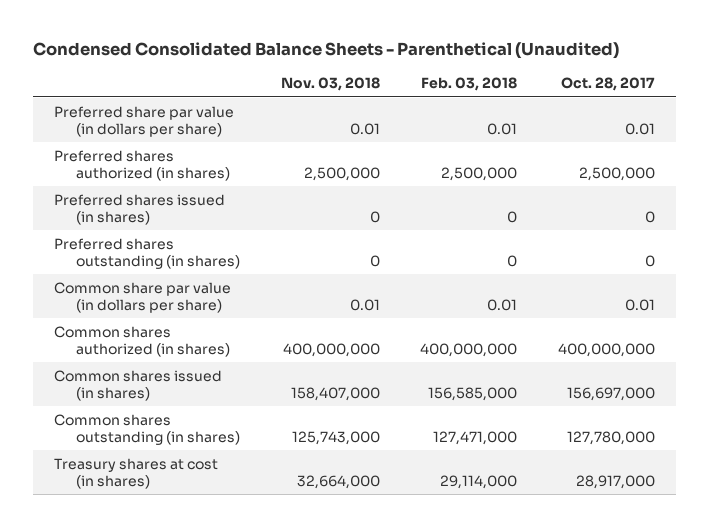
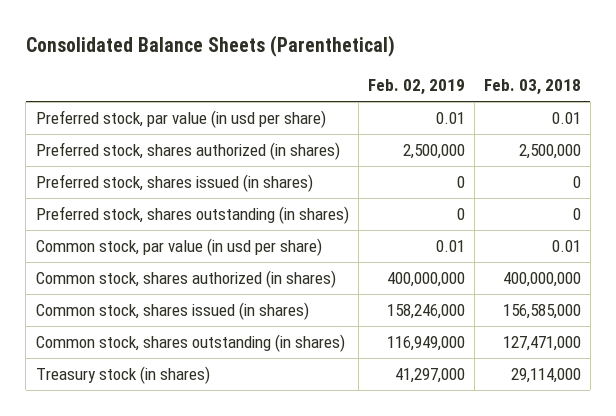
- Condensed Consolidated Balance Sheets - Parenthetical (Unaudited)
+ Consolidated Balance Sheets (Parenthetical)
- | Nov. 03, 2018 | Feb. 03, 2018 | Oct. 28, 2017
+ | Feb. 02, 2019 | Feb. 03, 2018
- Preferred share par value (in dollars per share) | 0.01 | 0.01 | 0.01
- Preferred shares authorized (in shares) | 2,500,000 | 2,500,000 | 2,500,000
- Preferred shares issued (in shares) | 0 | 0 | 0
- Preferred shares outstanding (in shares) | 0 | 0 | 0
- Common share par value (in dollars per share) | 0.01 | 0.01 | 0.01
- Common shares authorized (in shares) | 400,000,000 | 400,000,000 | 400,000,000
- Common shares issued (in shares) | 158,407,000 | 156,585,000 | 156,697,000
- Common shares outstanding (in shares) | 125,743,000 | 127,471,000 | 127,780,000
- Treasury shares at cost (in shares) | 32,664,000 | 29,114,000 | 28,917,000
+ Preferred stock, par value (in usd per share) | 0.01 | 0.01
+ Preferred stock, shares authorized (in shares) | 2,500,000 | 2,500,000
+ Preferred stock, shares issued (in shares) | 0 | 0
+ Preferred stock, shares outstanding (in shares) | 0 | 0
+ Common stock, par value (in usd per share) | 0.01 | 0.01
+ Common stock, shares authorized (in shares) | 400,000,000 | 400,000,000
+ Common stock, shares issued (in shares) | 158,246,000 | 156,585,000
+ Common stock, shares outstanding (in shares) | 116,949,000 | 127,471,000
+ Treasury stock (in shares) | 41,297,000 | 29,114,000

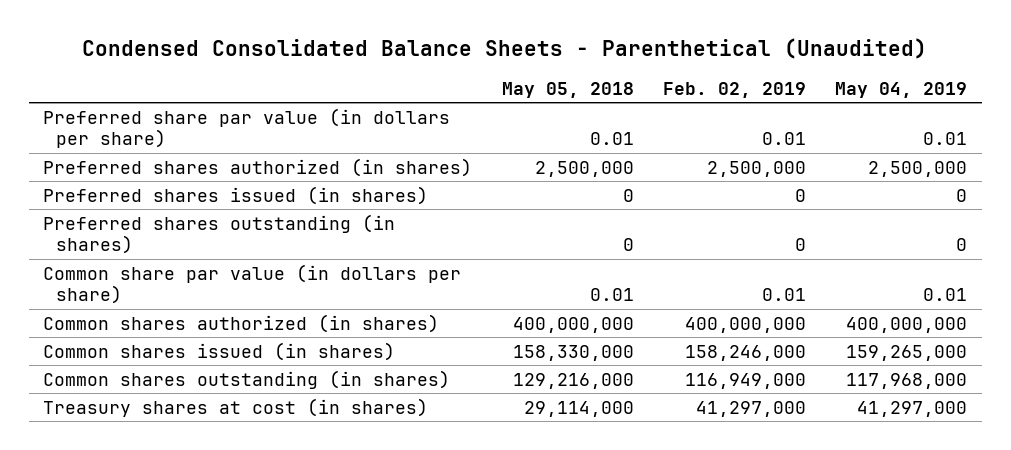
- Consolidated Balance Sheets (Parenthetical)
+ Condensed Consolidated Balance Sheets - Parenthetical (Unaudited)
- | Feb. 02, 2019 | Feb. 03, 2018
+ | May 05, 2018 | Feb. 02, 2019 | May 04, 2019
- Preferred stock, par value (in usd per share) | 0.01 | 0.01
- Preferred stock, shares authorized (in shares) | 2,500,000 | 2,500,000
- Preferred stock, shares issued (in shares) | 0 | 0
- Preferred stock, shares outstanding (in shares) | 0 | 0
- Common stock, par value (in usd per share) | 0.01 | 0.01
- Common stock, shares authorized (in shares) | 400,000,000 | 400,000,000
- Common stock, shares issued (in shares) | 158,246,000 | 156,585,000
- Common stock, shares outstanding (in shares) | 116,949,000 | 127,471,000
- Treasury stock (in shares) | 41,297,000 | 29,114,000
+ Preferred share par value (in dollars per share) | 0.01 | 0.01 | 0.01
+ Preferred shares authorized (in shares) | 2,500,000 | 2,500,000 | 2,500,000
+ Preferred shares issued (in shares) | 0 | 0 | 0
+ Preferred shares outstanding (in shares) | 0 | 0 | 0
+ Common share par value (in dollars per share) | 0.01 | 0.01 | 0.01
+ Common shares authorized (in shares) | 400,000,000 | 400,000,000 | 400,000,000
+ Common shares issued (in shares) | 158,330,000 | 158,246,000 | 159,265,000
+ Common shares outstanding (in shares) | 129,216,000 | 116,949,000 | 117,968,000
+ Treasury shares at cost (in shares) | 29,114,000 | 41,297,000 | 41,297,000

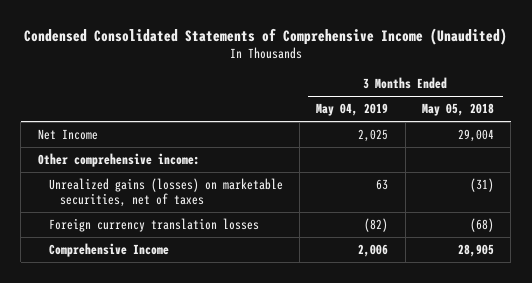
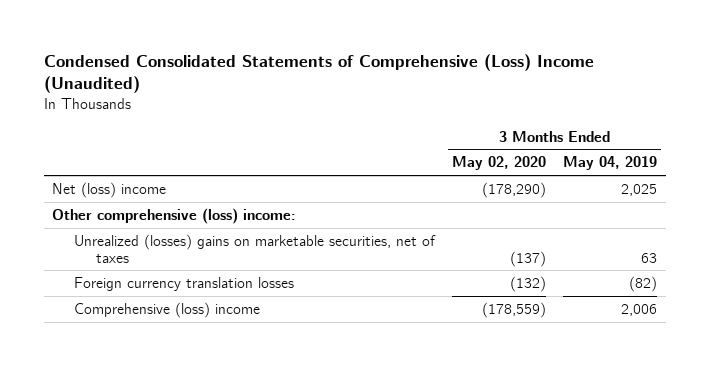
- Condensed Consolidated Statements of Comprehensive Income (Unaudited)
+ Condensed Consolidated Statements of Comprehensive (Loss) Income (Unaudited)
- | 3 Months Ended May 04, 2019 | 3 Months Ended May 05, 2018
+ | 3 Months Ended May 02, 2020 | 3 Months Ended May 04, 2019
- Net Income | 2,025 | 29,004
- Other comprehensive income:
- Unrealized gains (losses) on marketable securities, net of taxes | 63 | (31)
+ Net (loss) income | (178,290) | 2,025
+ Other comprehensive (loss) income:
+ Unrealized (losses) gains on marketable securities, net of taxes | (137) | 63
- Comprehensive Income | 2,006 | 28,905
+ Comprehensive (loss) income | (178,559) | 2,006

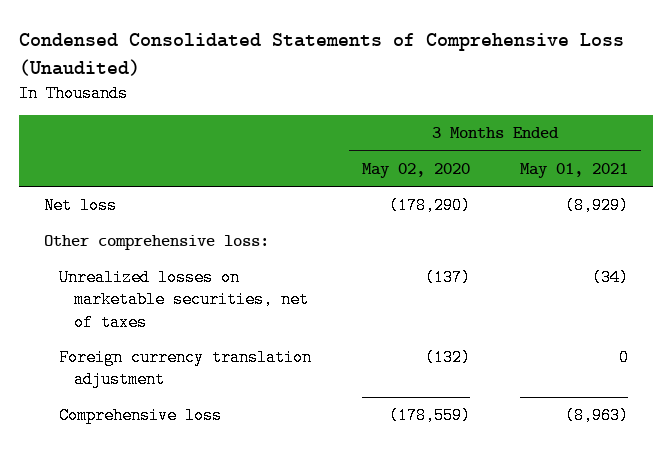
- Condensed Consolidated Statements of Comprehensive (Loss) Income (Unaudited)
+ Condensed Consolidated Statements of Comprehensive Loss (Unaudited)
- | 3 Months Ended May 02, 2020 | 3 Months Ended May 04, 2019
+ | 3 Months Ended May 02, 2020 | 3 Months Ended May 01, 2021
- Net (loss) income | (178,290) | 2,025
- Other comprehensive (loss) income:
- Unrealized (losses) gains on marketable securities, net of taxes | (137) | 63
- Foreign currency translation losses | (132) | (82)
- Comprehensive (loss) income | (178,559) | 2,006
+ Net loss | (178,290) | (8,929)
+ Other comprehensive loss:
+ Unrealized losses on marketable securities, net of taxes | (137) | (34)
+ Foreign currency translation adjustment | (132) | 0
+ Comprehensive loss | (178,559) | (8,963)

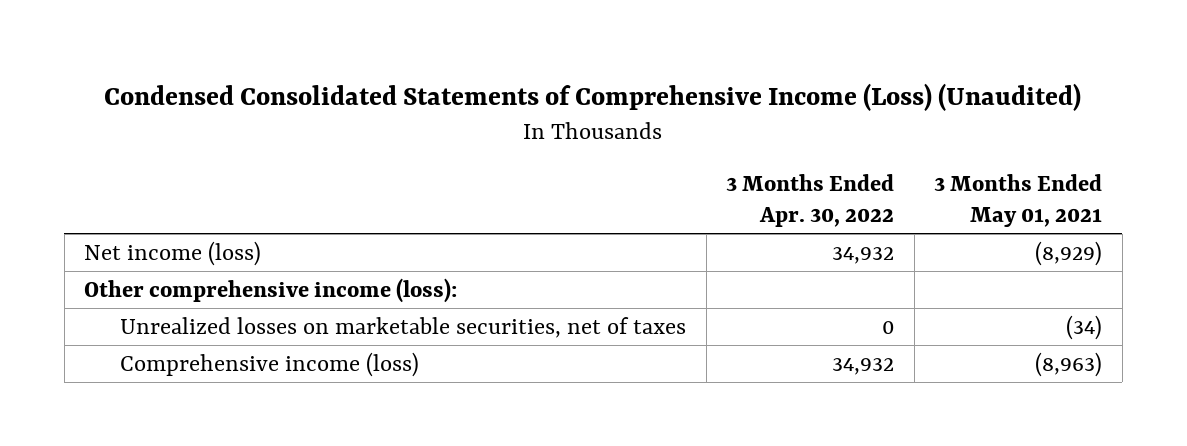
- Condensed Consolidated Statements of Comprehensive Loss (Unaudited)
+ Condensed Consolidated Statements of Comprehensive Income (Loss) (Unaudited)
- | 3 Months Ended May 02, 2020 | 3 Months Ended May 01, 2021
+ | 3 Months Ended Apr. 30, 2022 | 3 Months Ended May 01, 2021
- Net loss | (178,290) | (8,929)
- Other comprehensive loss:
+ Net income (loss) | 34,932 | (8,929)
+ Other comprehensive income (loss):
- Foreign currency translation adjustment | (132) | 0
- Comprehensive loss | (178,559) | (8,963)
+ Comprehensive income (loss) | 34,932 | (8,963)

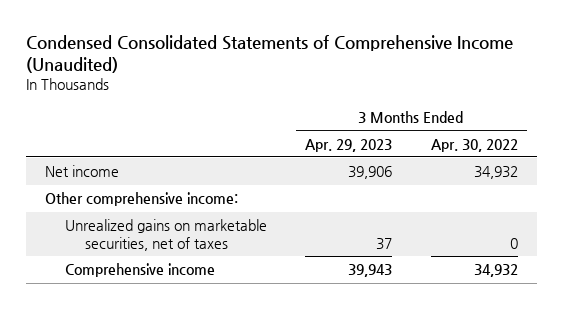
- Condensed Consolidated Statements of Comprehensive Income (Loss) (Unaudited)
+ Condensed Consolidated Statements of Comprehensive Income (Unaudited)
- | 3 Months Ended Apr. 30, 2022 | 3 Months Ended May 01, 2021
+ | 3 Months Ended Apr. 29, 2023 | 3 Months Ended Apr. 30, 2022
- Net income (loss) | 34,932 | (8,929)
- Other comprehensive income (loss):
- Unrealized losses on marketable securities, net of taxes | 0 | (34)
- Comprehensive income (loss) | 34,932 | (8,963)
+ Net income | 39,906 | 34,932
+ Other comprehensive income:
+ Unrealized gains on marketable securities, net of taxes | 37 | 0
+ Comprehensive income | 39,943 | 34,932

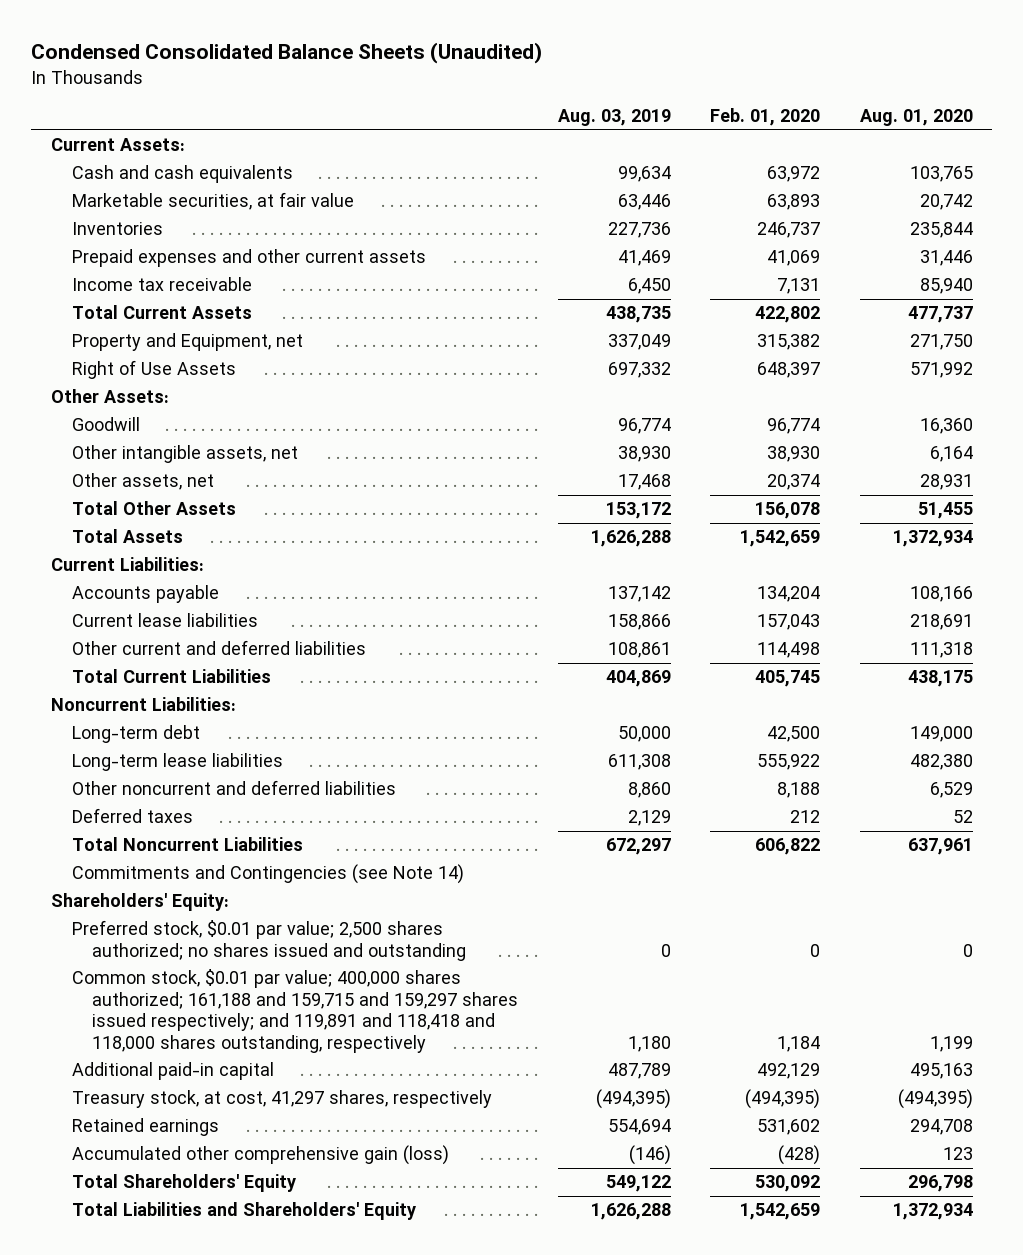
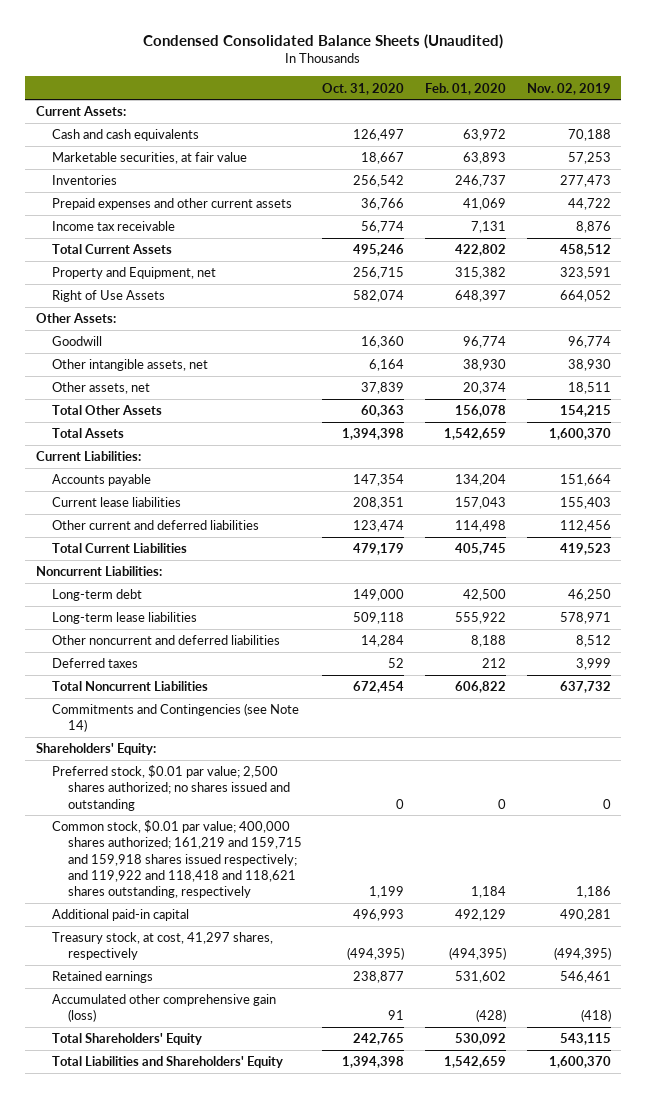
- | Aug. 03, 2019 | Feb. 01, 2020 | Aug. 01, 2020
+ | Oct. 31, 2020 | Feb. 01, 2020 | Nov. 02, 2019
- Common stock, $0.01 par value; 400,000 shares authorized; 161,188 and 159,715 and 159,297 shares issued respectively; and 119,891 and 118,418 and 118,000 shares outstanding, respectively | 1,180 | 1,184 | 1,199
+ Common stock, $0.01 par value; 400,000 shares authorized; 161,219 and 159,715 and 159,918 shares issued respectively; and 119,922 and 118,418 and 118,621 shares outstanding, respectively | 1,199 | 1,184 | 1,186

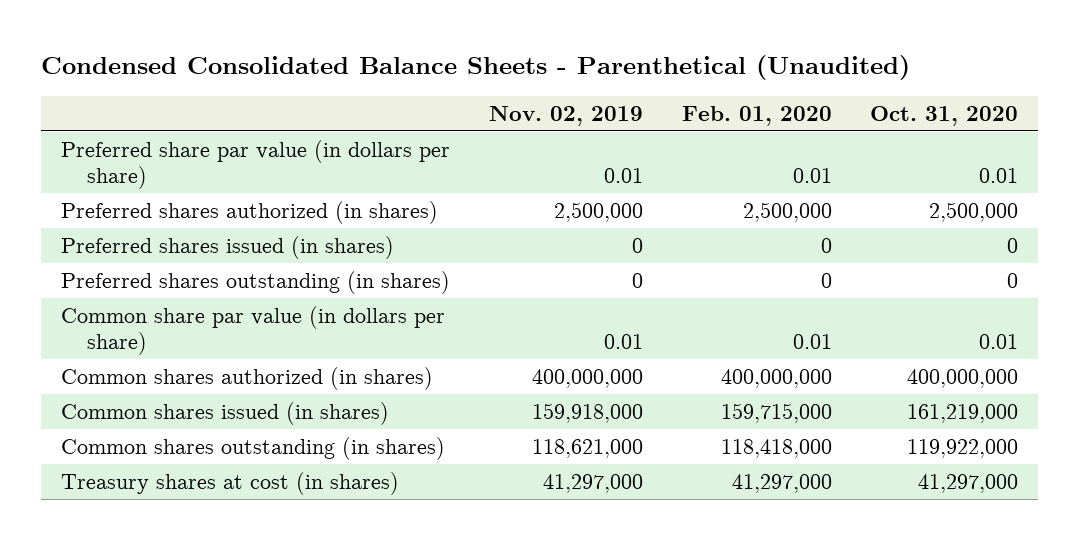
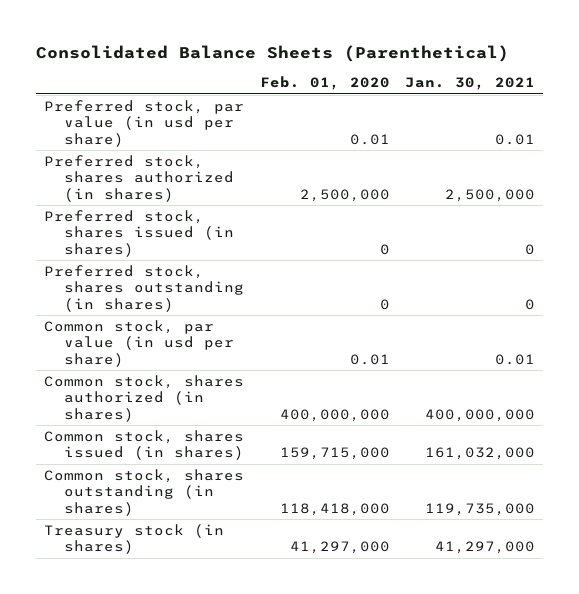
- Condensed Consolidated Balance Sheets - Parenthetical (Unaudited)
+ Consolidated Balance Sheets (Parenthetical)
- | Nov. 02, 2019 | Feb. 01, 2020 | Oct. 31, 2020
+ | Feb. 01, 2020 | Jan. 30, 2021
- Preferred share par value (in dollars per share) | 0.01 | 0.01 | 0.01
- Preferred shares authorized (in shares) | 2,500,000 | 2,500,000 | 2,500,000
- Preferred shares issued (in shares) | 0 | 0 | 0
- Preferred shares outstanding (in shares) | 0 | 0 | 0
- Common share par value (in dollars per share) | 0.01 | 0.01 | 0.01
- Common shares authorized (in shares) | 400,000,000 | 400,000,000 | 400,000,000
- Common shares issued (in shares) | 159,918,000 | 159,715,000 | 161,219,000
- Common shares outstanding (in shares) | 118,621,000 | 118,418,000 | 119,922,000
- Treasury shares at cost (in shares) | 41,297,000 | 41,297,000 | 41,297,000
+ Preferred stock, par value (in usd per share) | 0.01 | 0.01
+ Preferred stock, shares authorized (in shares) | 2,500,000 | 2,500,000
+ Preferred stock, shares issued (in shares) | 0 | 0
+ Preferred stock, shares outstanding (in shares) | 0 | 0
+ Common stock, par value (in usd per share) | 0.01 | 0.01
+ Common stock, shares authorized (in shares) | 400,000,000 | 400,000,000
+ Common stock, shares issued (in shares) | 159,715,000 | 161,032,000
+ Common stock, shares outstanding (in shares) | 118,418,000 | 119,735,000
+ Treasury stock (in shares) | 41,297,000 | 41,297,000

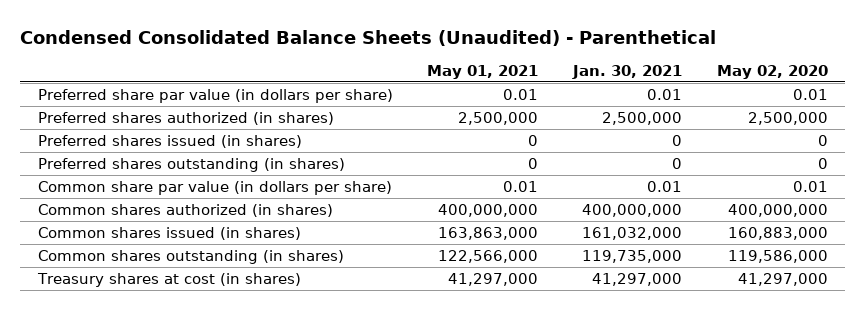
- Consolidated Balance Sheets (Parenthetical)
+ Condensed Consolidated Balance Sheets (Unaudited) - Parenthetical
- | Feb. 01, 2020 | Jan. 30, 2021
+ | May 01, 2021 | Jan. 30, 2021 | May 02, 2020
- Preferred stock, par value (in usd per share) | 0.01 | 0.01
- Preferred stock, shares authorized (in shares) | 2,500,000 | 2,500,000
- Preferred stock, shares issued (in shares) | 0 | 0
- Preferred stock, shares outstanding (in shares) | 0 | 0
- Common stock, par value (in usd per share) | 0.01 | 0.01
- Common stock, shares authorized (in shares) | 400,000,000 | 400,000,000
- Common stock, shares issued (in shares) | 159,715,000 | 161,032,000
- Common stock, shares outstanding (in shares) | 118,418,000 | 119,735,000
- Treasury stock (in shares) | 41,297,000 | 41,297,000
+ Preferred share par value (in dollars per share) | 0.01 | 0.01 | 0.01
+ Preferred shares authorized (in shares) | 2,500,000 | 2,500,000 | 2,500,000
+ Preferred shares issued (in shares) | 0 | 0 | 0
+ Preferred shares outstanding (in shares) | 0 | 0 | 0
+ Common share par value (in dollars per share) | 0.01 | 0.01 | 0.01
+ Common shares authorized (in shares) | 400,000,000 | 400,000,000 | 400,000,000
+ Common shares issued (in shares) | 163,863,000 | 161,032,000 | 160,883,000
+ Common shares outstanding (in shares) | 122,566,000 | 119,735,000 | 119,586,000
+ Treasury shares at cost (in shares) | 41,297,000 | 41,297,000 | 41,297,000

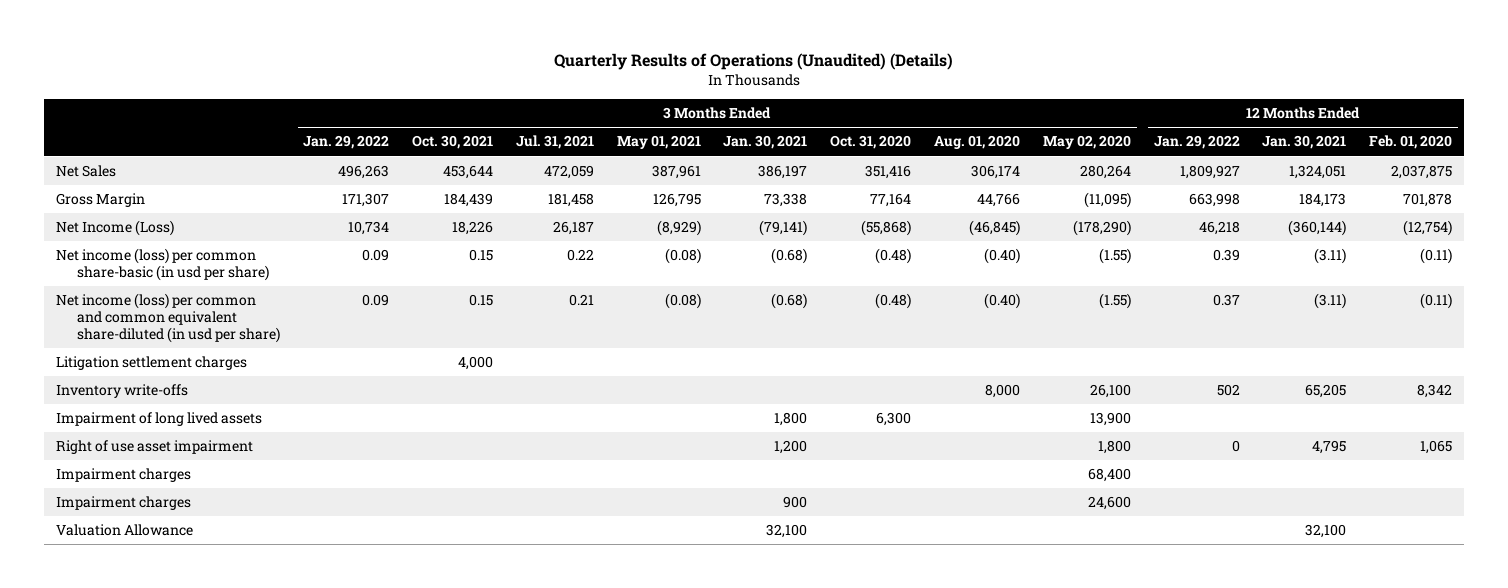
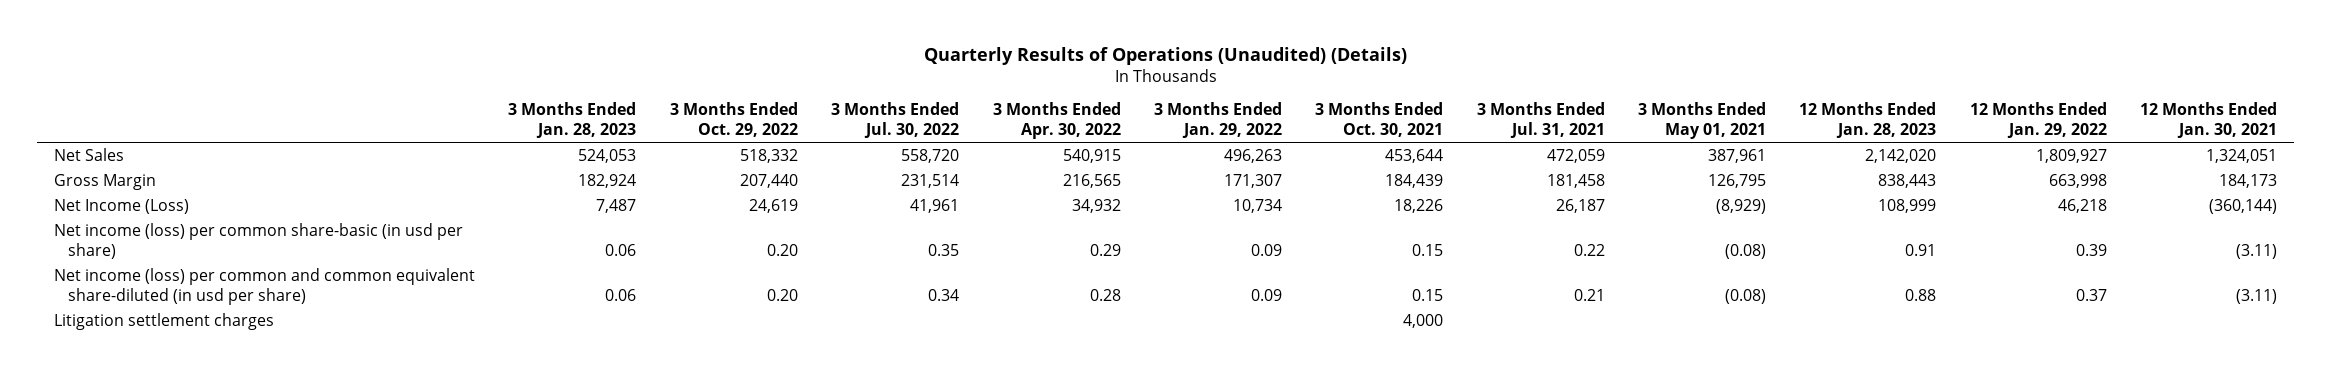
- | 3 Months Ended Jan. 29, 2022 | 3 Months Ended Oct. 30, 2021 | 3 Months Ended Jul. 31, 2021 | 3 Months Ended May 01, 2021 | 3 Months Ended Jan. 30, 2021 | 3 Months Ended Oct. 31, 2020 | 3 Months Ended Aug. 01, 2020 | 3 Months Ended May 02, 2020 | 12 Months Ended Jan. 29, 2022 | 12 Months Ended Jan. 30, 2021 | 12 Months Ended Feb. 01, 2020
+ | 3 Months Ended Jan. 28, 2023 | 3 Months Ended Oct. 29, 2022 | 3 Months Ended Jul. 30, 2022 | 3 Months Ended Apr. 30, 2022 | 3 Months Ended Jan. 29, 2022 | 3 Months Ended Oct. 30, 2021 | 3 Months Ended Jul. 31, 2021 | 3 Months Ended May 01, 2021 | 12 Months Ended Jan. 28, 2023 | 12 Months Ended Jan. 29, 2022 | 12 Months Ended Jan. 30, 2021
- Inventory write-offs | | | | | | | 8,000 | 26,100 | 502 | 65,205 | 8,342
- Impairment of long lived assets | | | | | 1,800 | 6,300 | | 13,900 | | |
- Right of use asset impairment | | | | | 1,200 | | | 1,800 | 0 | 4,795 | 1,065
- Impairment charges | | | | | | | | 68,400 | | |
- Impairment charges | | | | | 900 | | | 24,600 | | |
- Valuation Allowance | | | | | 32,100 | | | | | 32,100 |

